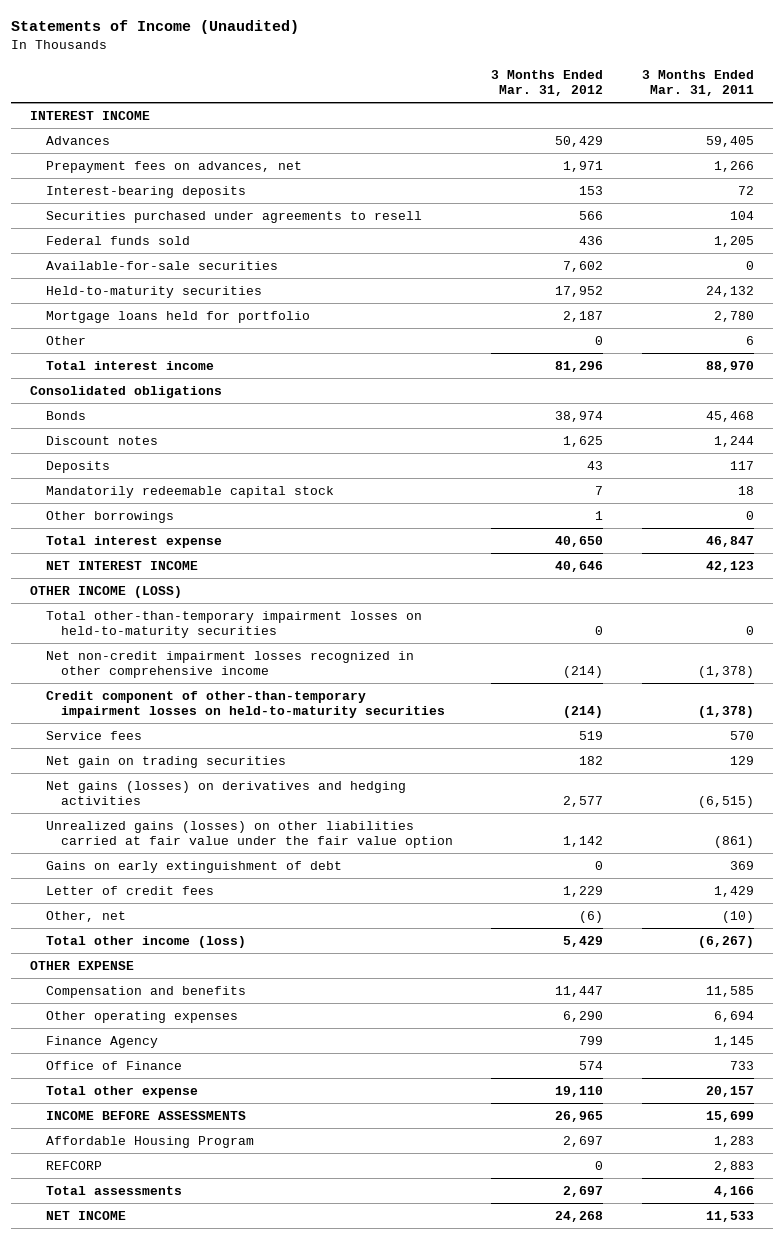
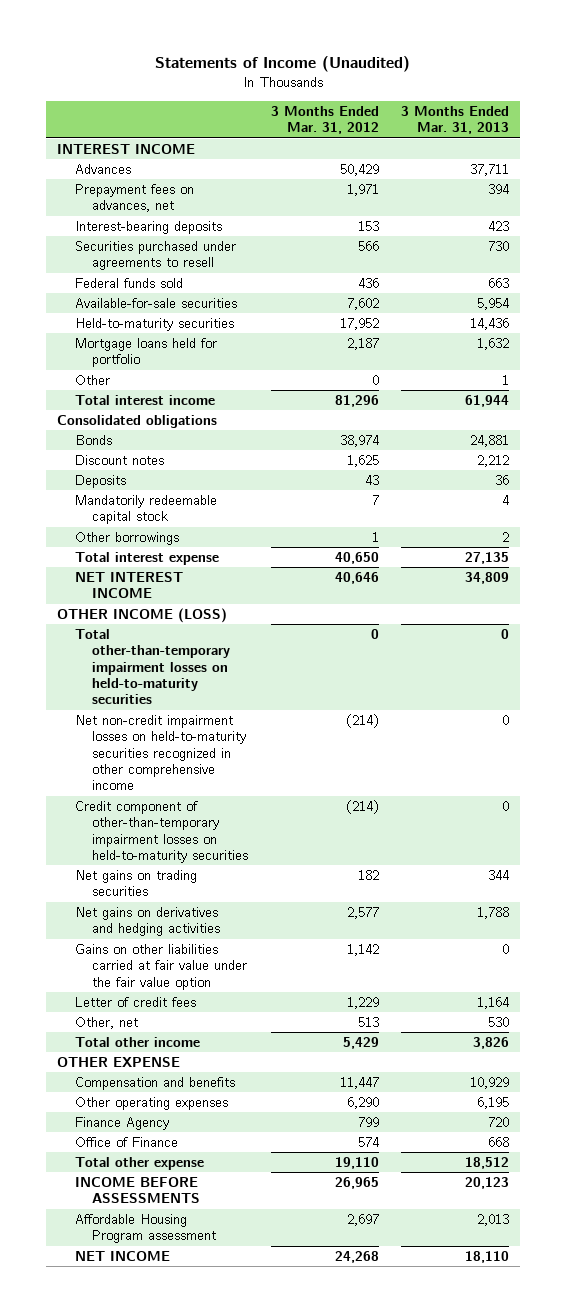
- | 3 Months Ended Mar. 31, 2012 | 3 Months Ended Mar. 31, 2011
+ | 3 Months Ended Mar. 31, 2012 | 3 Months Ended Mar. 31, 2013
- Net non-credit impairment losses recognized in other comprehensive income | (214) | (1,378)
+ Net non-credit impairment losses on held-to-maturity securities recognized in other comprehensive income | (214) | 0
- Service fees | 519 | 570
- Net gain on trading securities | 182 | 129
- Net gains (losses) on derivatives and hedging activities | 2,577 | (6,515)
- Unrealized gains (losses) on other liabilities carried at fair value under the fair value option | 1,142 | (861)
- Gains on early extinguishment of debt | 0 | 369
+ Net gains on trading securities | 182 | 344
+ Net gains on derivatives and hedging activities | 2,577 | 1,788
+ Gains on other liabilities carried at fair value under the fair value option | 1,142 | 0
- Other, net | (6) | (10)
- Total other income (loss) | 5,429 | (6,267)
+ Other, net | 513 | 530
+ Total other income | 5,429 | 3,826
- Affordable Housing Program | 2,697 | 1,283
- REFCORP | 0 | 2,883
- Total assessments | 2,697 | 4,166
+ Affordable Housing Program assessment | 2,697 | 2,013

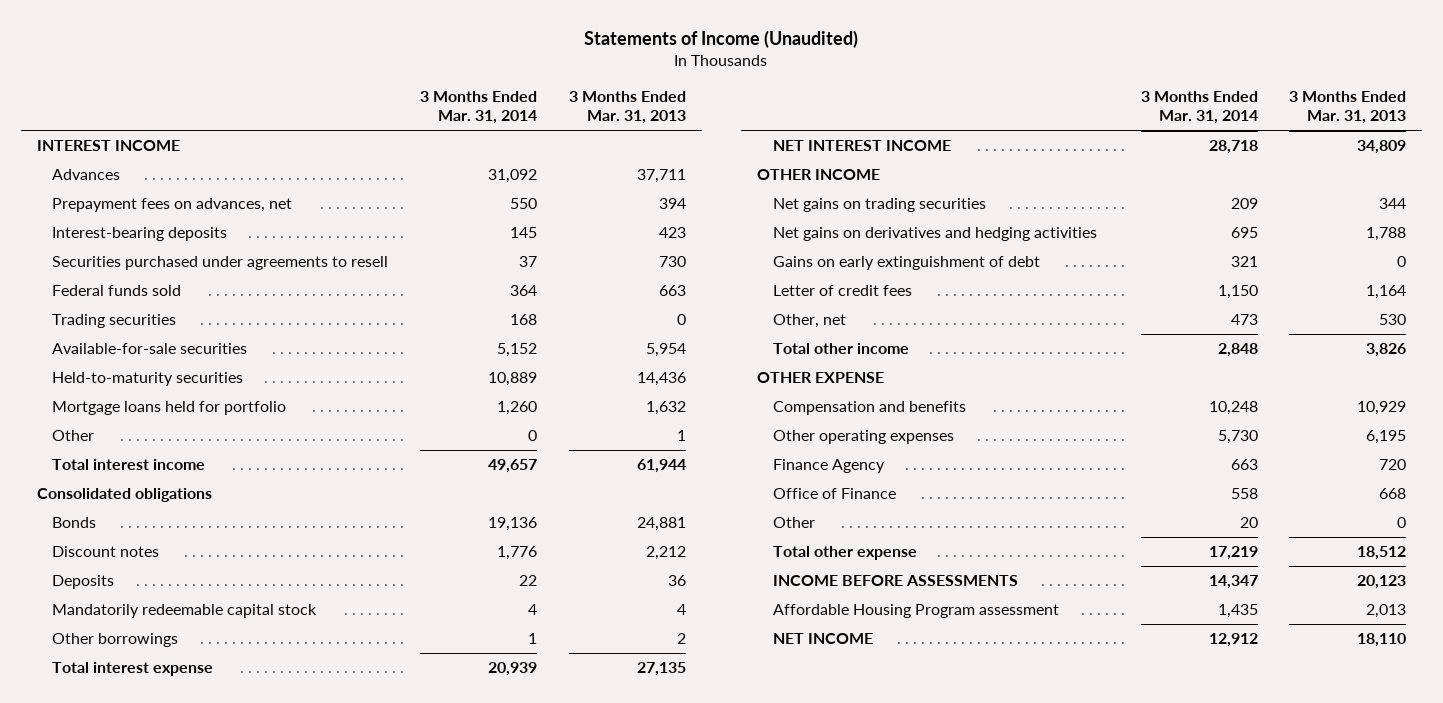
- | 3 Months Ended Mar. 31, 2012 | 3 Months Ended Mar. 31, 2013
+ | 3 Months Ended Mar. 31, 2014 | 3 Months Ended Mar. 31, 2013
+ Trading securities | 168 | 0
- OTHER INCOME (LOSS)
- Total other-than-temporary impairment losses on held-to-maturity securities | 0 | 0
- Net non-credit impairment losses on held-to-maturity securities recognized in other comprehensive income | (214) | 0
- Credit component of other-than-temporary impairment losses on held-to-maturity securities | (214) | 0
+ OTHER INCOME
- Gains on other liabilities carried at fair value under the fair value option | 1,142 | 0
+ Gains on early extinguishment of debt | 321 | 0
+ Other | 20 | 0

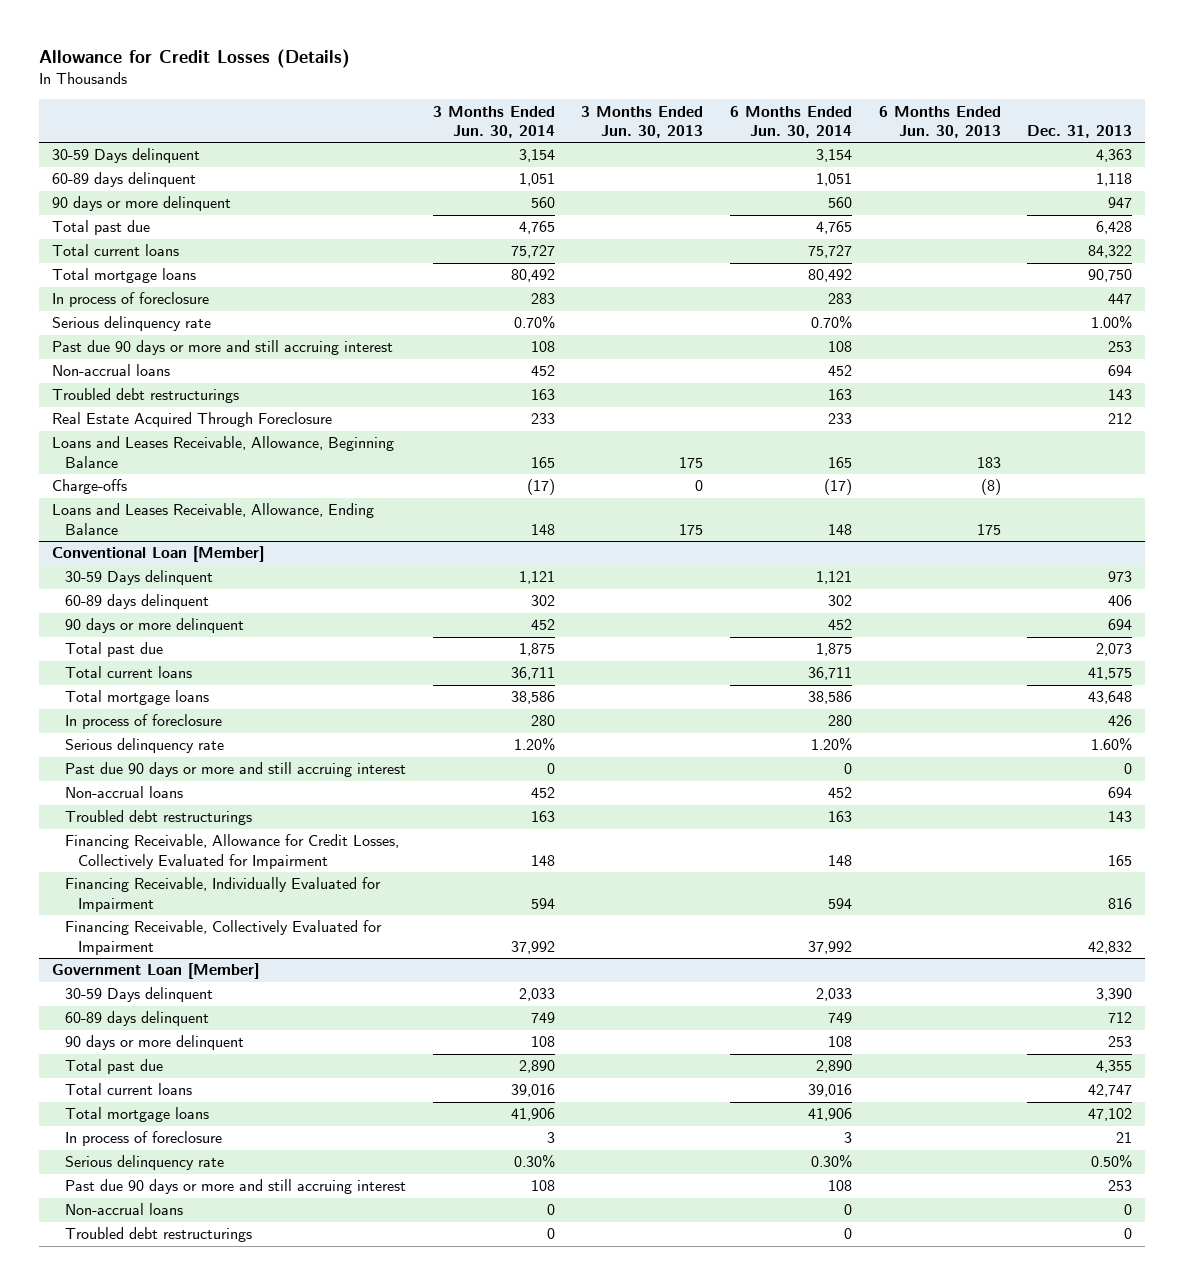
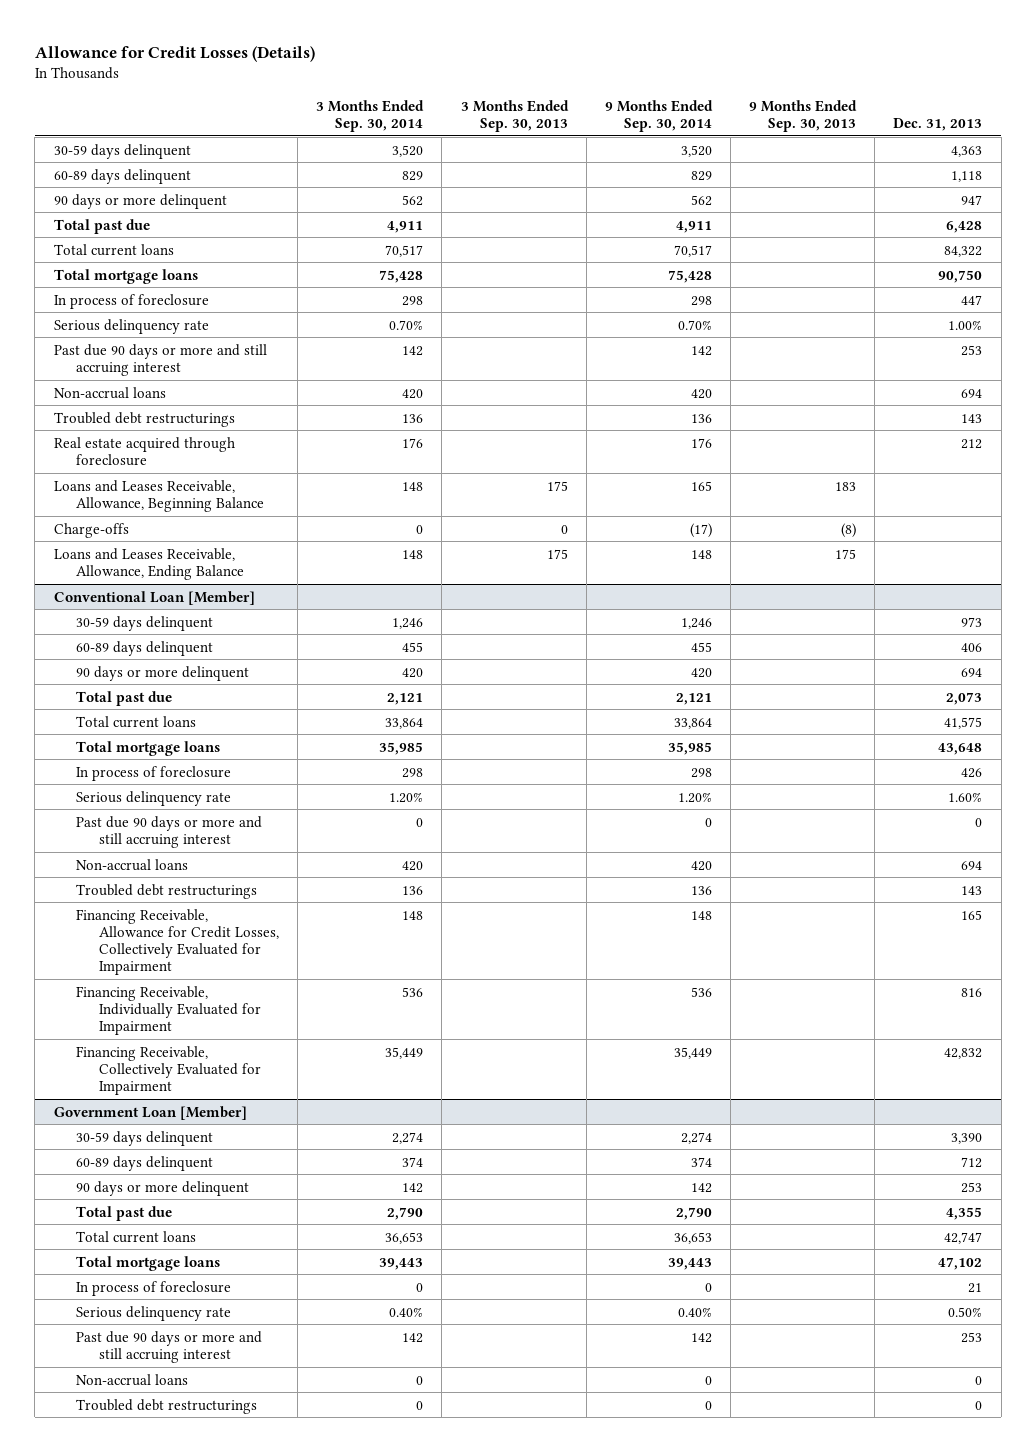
- | 3 Months Ended Jun. 30, 2014 | 3 Months Ended Jun. 30, 2013 | 6 Months Ended Jun. 30, 2014 | 6 Months Ended Jun. 30, 2013 | Dec. 31, 2013
+ | 3 Months Ended Sep. 30, 2014 | 3 Months Ended Sep. 30, 2013 | 9 Months Ended Sep. 30, 2014 | 9 Months Ended Sep. 30, 2013 | Dec. 31, 2013
- 30-59 Days delinquent | 3,154 | | 3,154 | | 4,363
+ 30-59 days delinquent | 3,520 | | 3,520 | | 4,363
- Real Estate Acquired Through Foreclosure | 233 | | 233 | | 212
+ Real estate acquired through foreclosure | 176 | | 176 | | 212
@ Conventional Loan [Member]
- 30-59 Days delinquent | 1,121 | | 1,121 | | 973
+ 30-59 days delinquent | 1,246 | | 1,246 | | 973
@ Government Loan [Member]
- 30-59 Days delinquent | 2,033 | | 2,033 | | 3,390
+ 30-59 days delinquent | 2,274 | | 2,274 | | 3,390

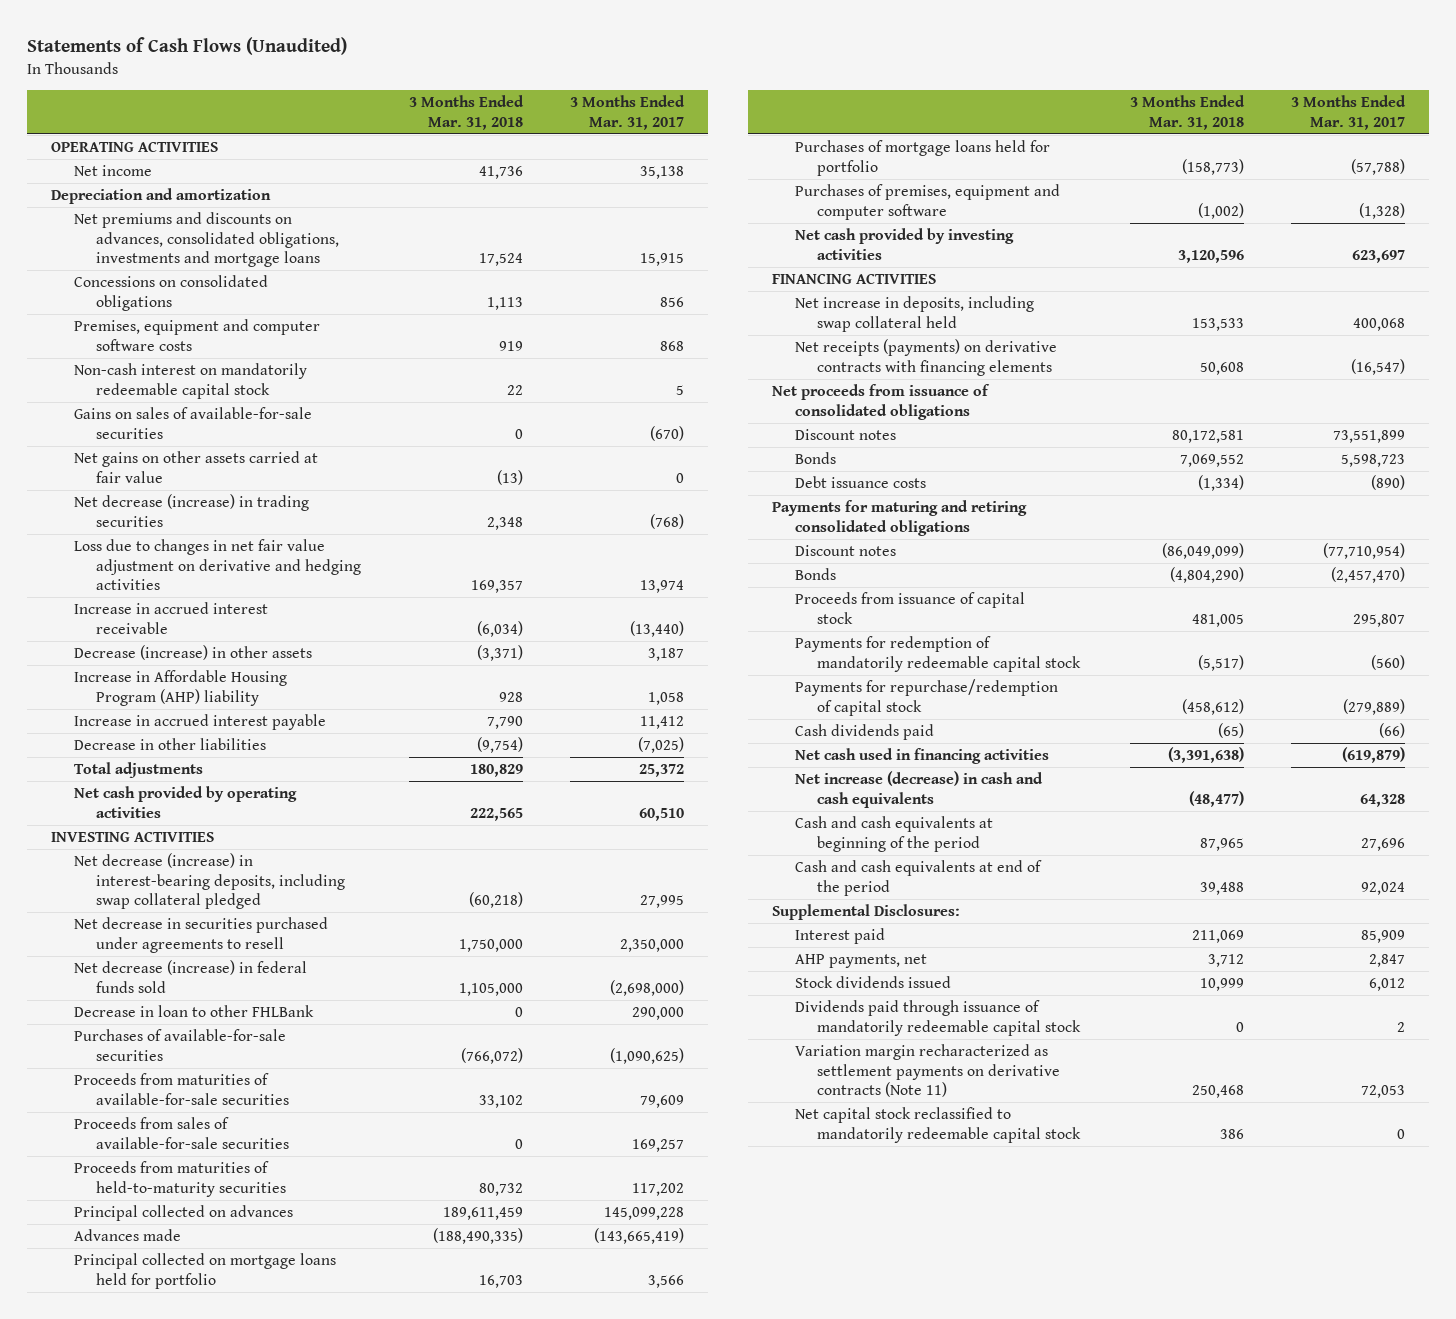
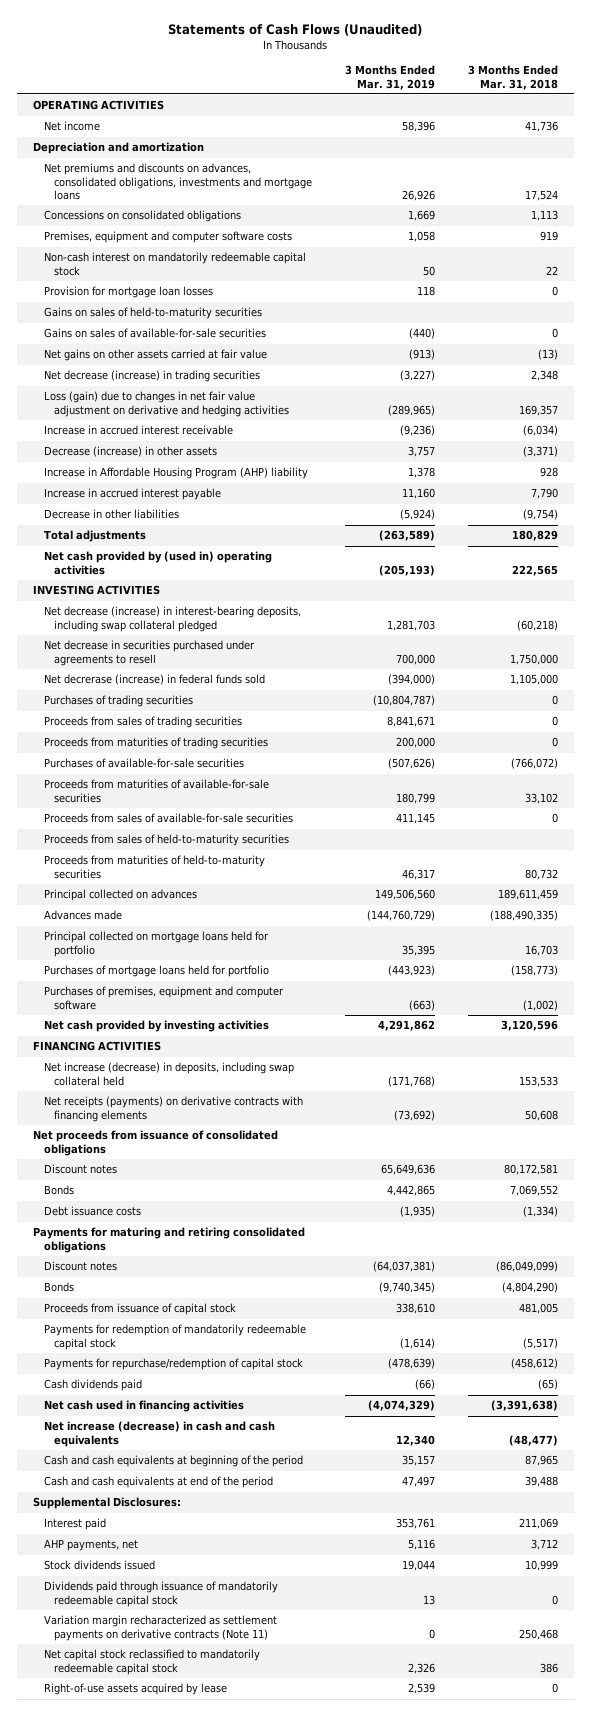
- | 3 Months Ended Mar. 31, 2018 | 3 Months Ended Mar. 31, 2017
+ | 3 Months Ended Mar. 31, 2019 | 3 Months Ended Mar. 31, 2018
+ Provision for mortgage loan losses | 118 | 0
+ Gains on sales of held-to-maturity securities
- Loss due to changes in net fair value adjustment on derivative and hedging activities | 169,357 | 13,974
+ Loss (gain) due to changes in net fair value adjustment on derivative and hedging activities | (289,965) | 169,357
- Net cash provided by operating activities | 222,565 | 60,510
+ Net cash provided by (used in) operating activities | (205,193) | 222,565
- Net decrease (increase) in federal funds sold | 1,105,000 | (2,698,000)
- Decrease in loan to other FHLBank | 0 | 290,000
+ Net decrerase (increase) in federal funds sold | (394,000) | 1,105,000
+ Purchases of trading securities | (10,804,787) | 0
+ Proceeds from sales of trading securities | 8,841,671 | 0
+ Proceeds from maturities of trading securities | 200,000 | 0
+ Proceeds from sales of held-to-maturity securities
- Net increase in deposits, including swap collateral held | 153,533 | 400,068
+ Net increase (decrease) in deposits, including swap collateral held | (171,768) | 153,533
+ Right-of-use assets acquired by lease | 2,539 | 0

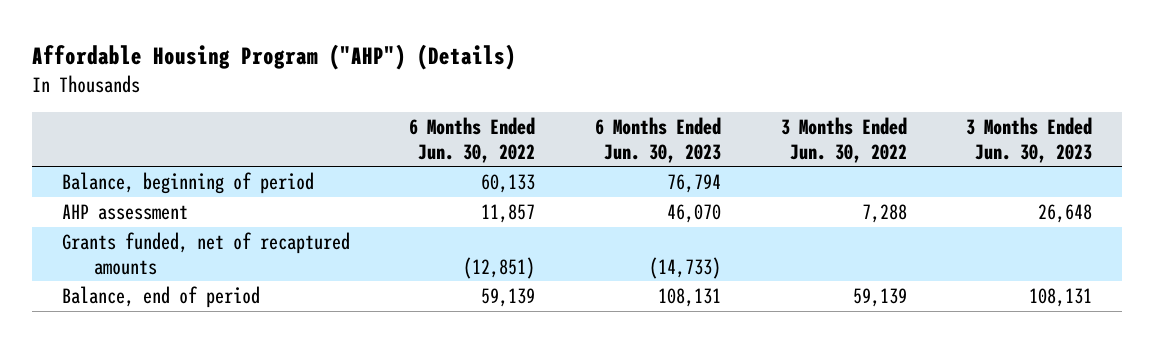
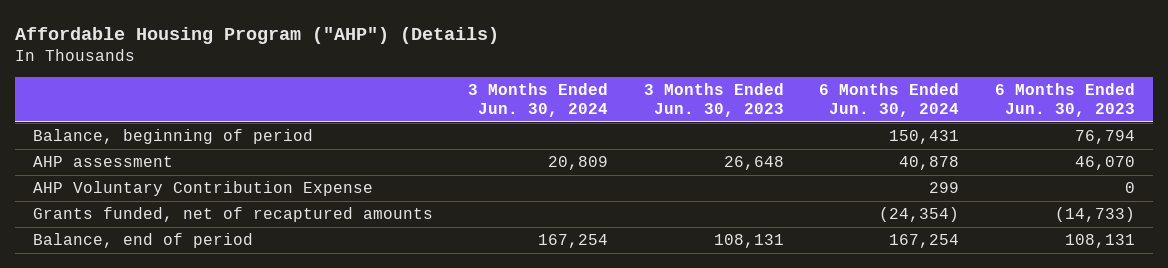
- | 6 Months Ended Jun. 30, 2022 | 6 Months Ended Jun. 30, 2023 | 3 Months Ended Jun. 30, 2022 | 3 Months Ended Jun. 30, 2023
+ | 3 Months Ended Jun. 30, 2024 | 3 Months Ended Jun. 30, 2023 | 6 Months Ended Jun. 30, 2024 | 6 Months Ended Jun. 30, 2023
+ AHP Voluntary Contribution Expense | | | 299 | 0

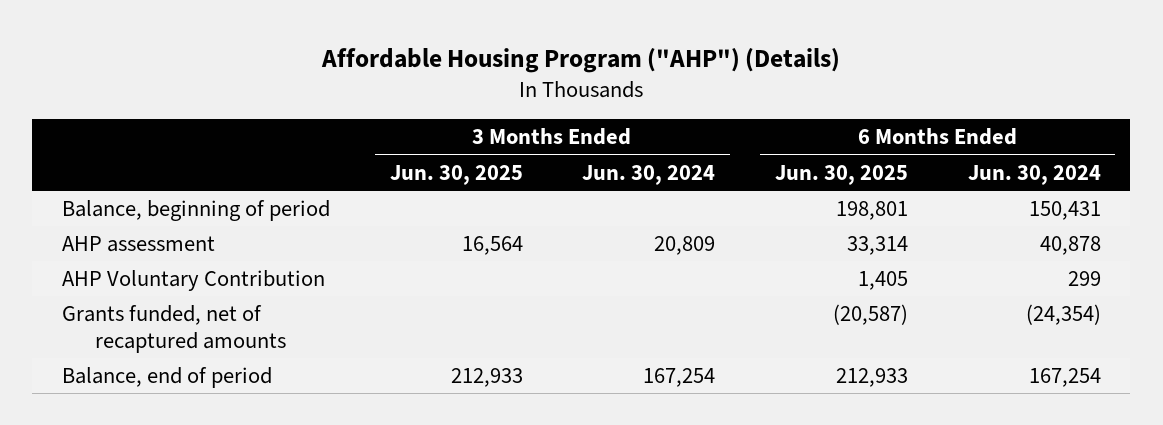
- | 3 Months Ended Jun. 30, 2024 | 3 Months Ended Jun. 30, 2023 | 6 Months Ended Jun. 30, 2024 | 6 Months Ended Jun. 30, 2023
+ | 3 Months Ended Jun. 30, 2025 | 3 Months Ended Jun. 30, 2024 | 6 Months Ended Jun. 30, 2025 | 6 Months Ended Jun. 30, 2024
- AHP Voluntary Contribution Expense | | | 299 | 0
+ AHP Voluntary Contribution | | | 1,405 | 299

